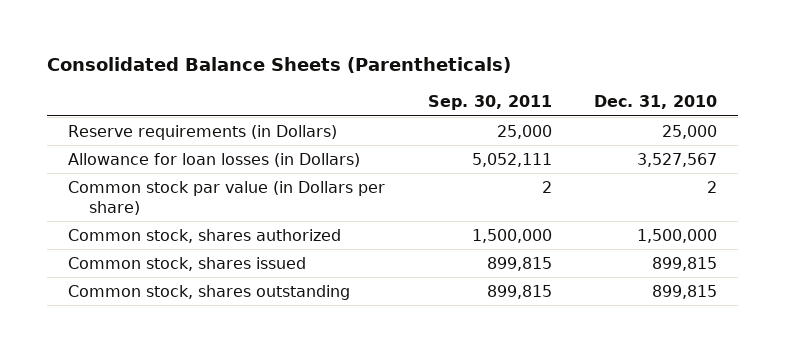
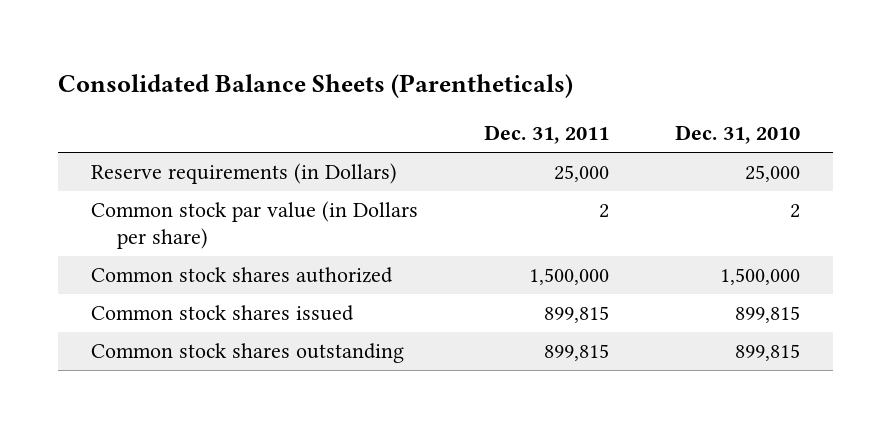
- | Sep. 30, 2011 | Dec. 31, 2010
+ | Dec. 31, 2011 | Dec. 31, 2010
- Allowance for loan losses (in Dollars) | 5,052,111 | 3,527,567
- Common stock, shares authorized | 1,500,000 | 1,500,000
- Common stock, shares issued | 899,815 | 899,815
- Common stock, shares outstanding | 899,815 | 899,815
+ Common stock shares authorized | 1,500,000 | 1,500,000
+ Common stock shares issued | 899,815 | 899,815
+ Common stock shares outstanding | 899,815 | 899,815

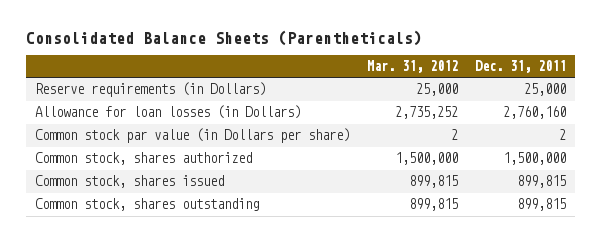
- | Dec. 31, 2011 | Dec. 31, 2010
+ | Mar. 31, 2012 | Dec. 31, 2011
+ Allowance for loan losses (in Dollars) | 2,735,252 | 2,760,160
- Common stock shares authorized | 1,500,000 | 1,500,000
- Common stock shares issued | 899,815 | 899,815
- Common stock shares outstanding | 899,815 | 899,815
+ Common stock, shares authorized | 1,500,000 | 1,500,000
+ Common stock, shares issued | 899,815 | 899,815
+ Common stock, shares outstanding | 899,815 | 899,815

